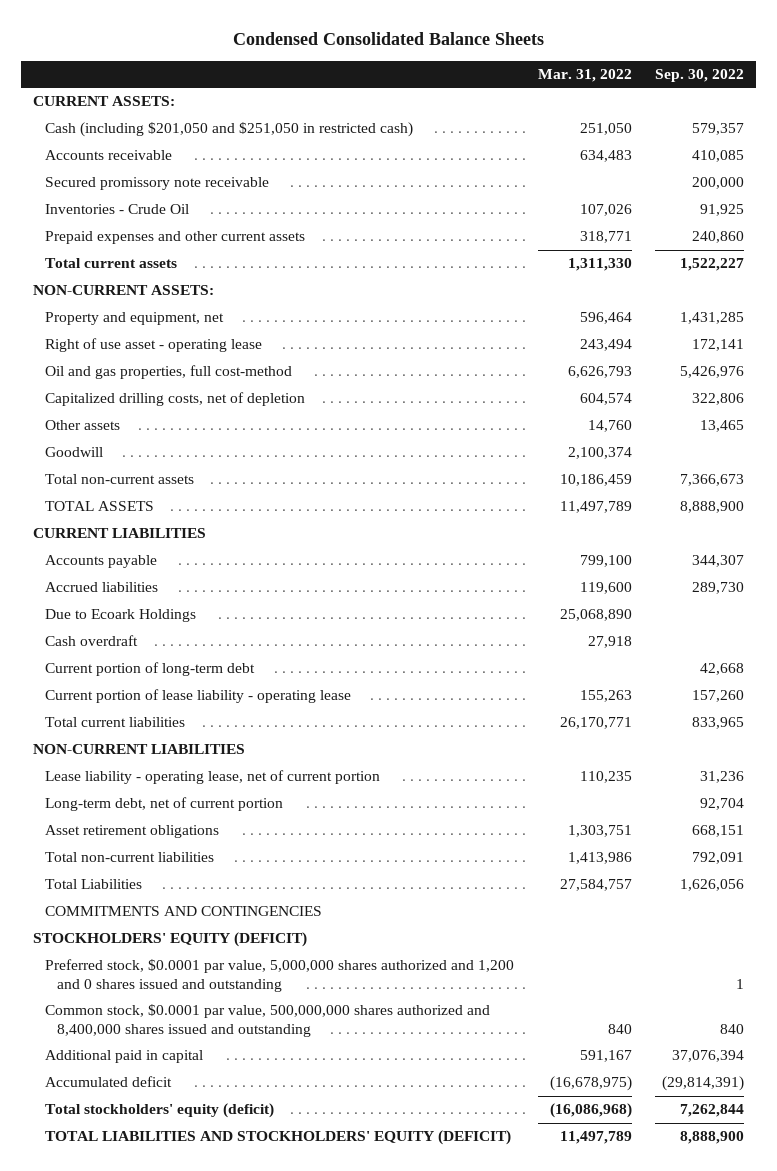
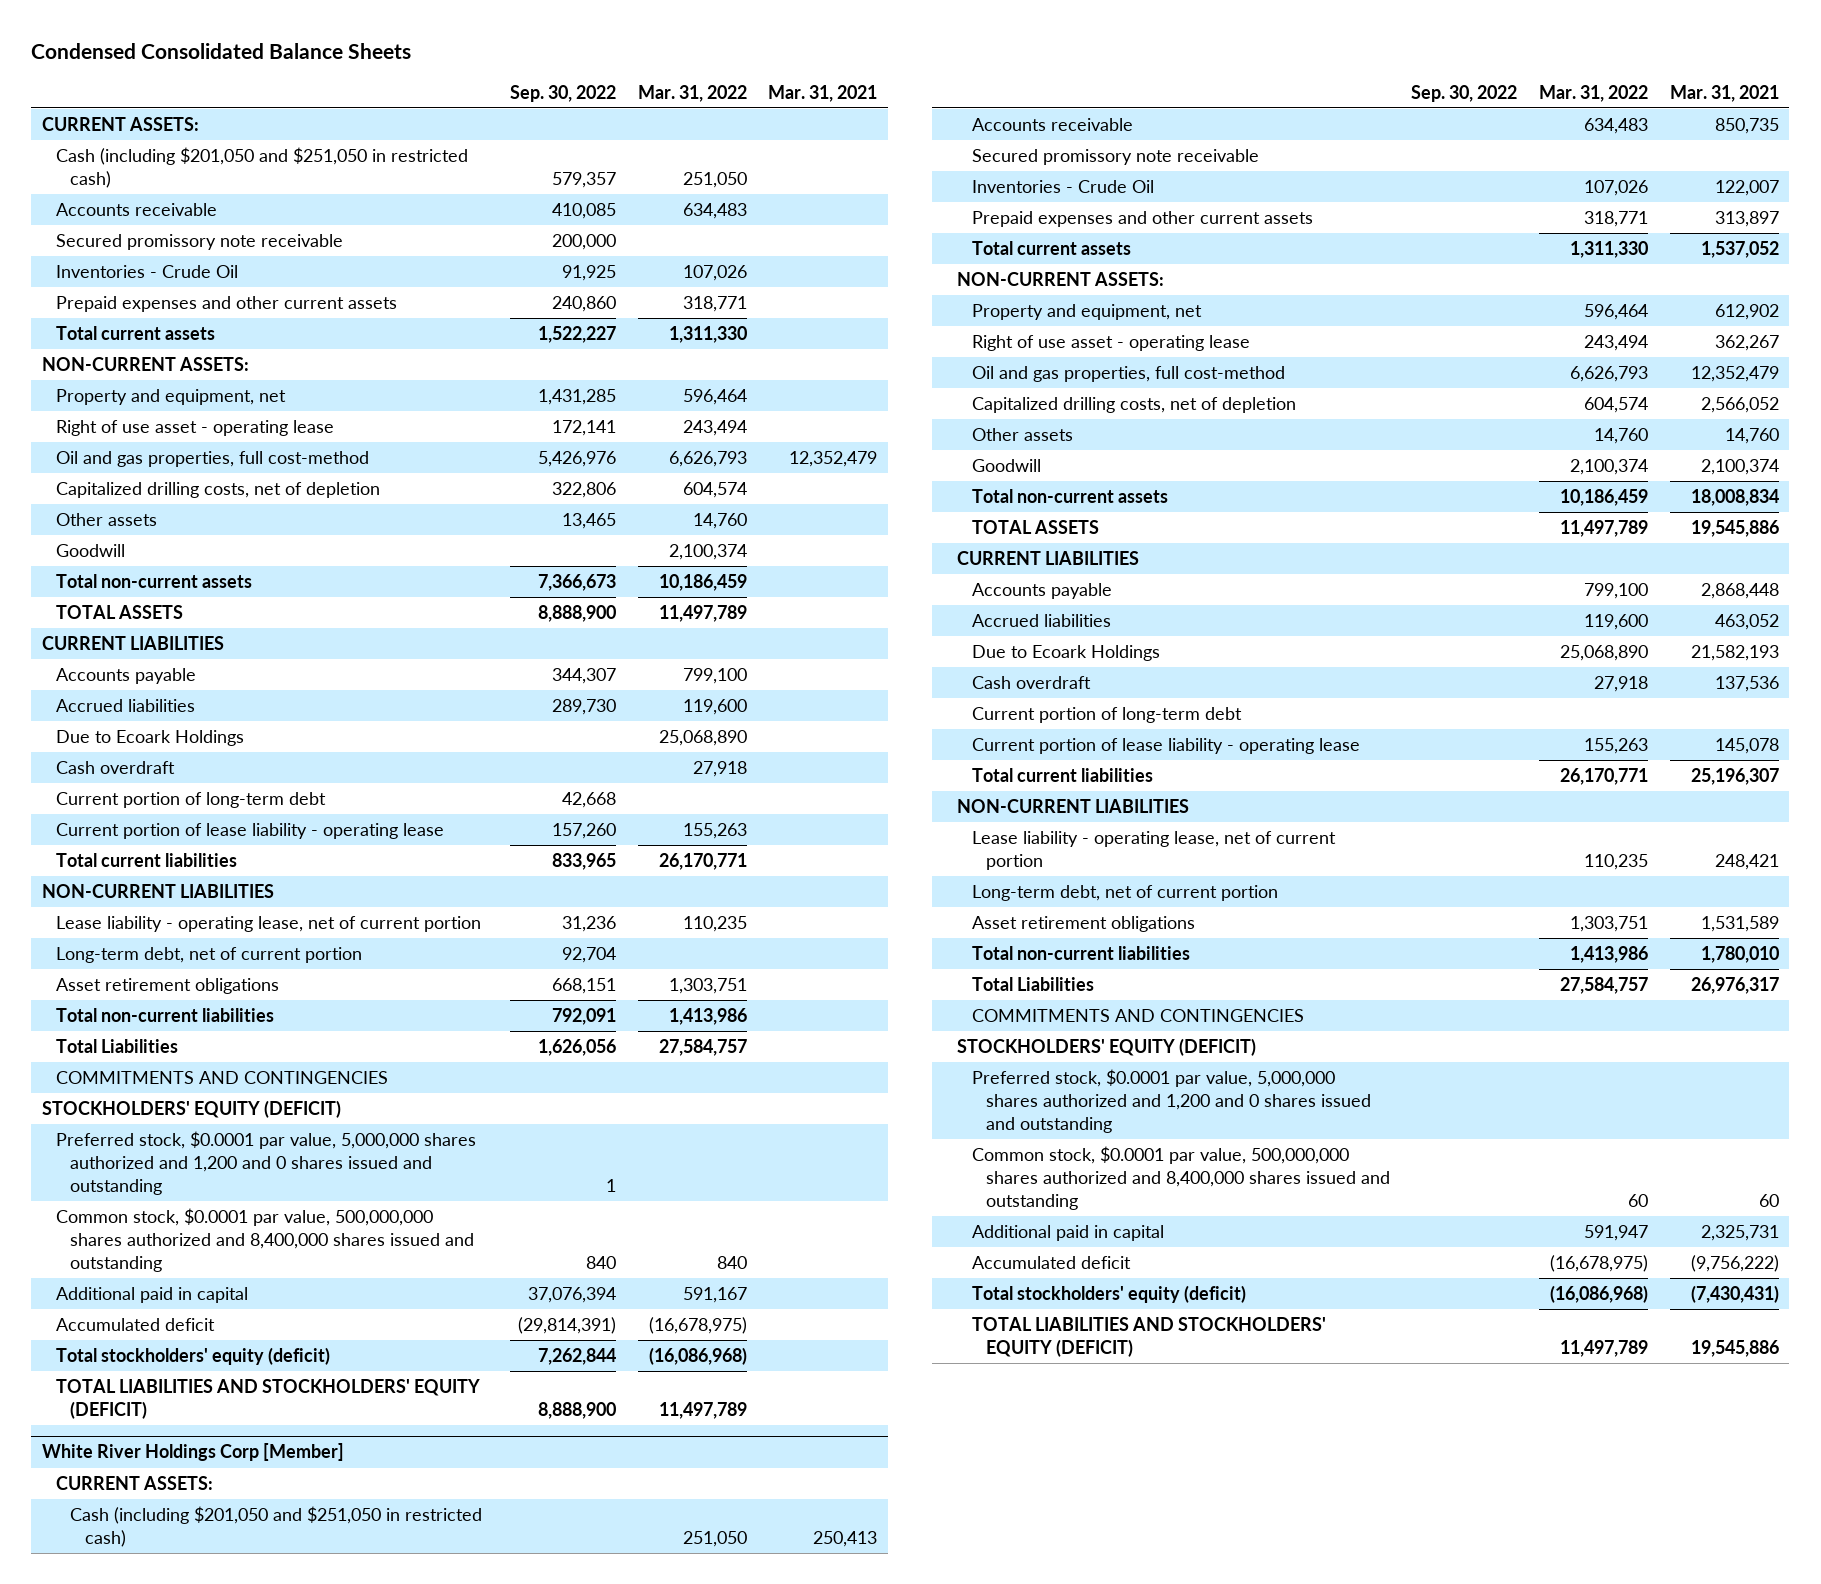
- | Mar. 31, 2022 | Sep. 30, 2022
+ | Sep. 30, 2022 | Mar. 31, 2022 | Mar. 31, 2021
+ White River Holdings Corp [Member]
+ CURRENT ASSETS:
+ Cash (including $201,050 and $251,050 in restricted cash) | | 251,050 | 250,413
+ Accounts receivable | | 634,483 | 850,735
+ Secured promissory note receivable
+ Inventories - Crude Oil | | 107,026 | 122,007
+ Prepaid expenses and other current assets | | 318,771 | 313,897
+ Total current assets | | 1,311,330 | 1,537,052
+ NON-CURRENT ASSETS:
+ Property and equipment, net | | 596,464 | 612,902
+ Right of use asset - operating lease | | 243,494 | 362,267
+ Oil and gas properties, full cost-method | | 6,626,793 | 12,352,479
+ Capitalized drilling costs, net of depletion | | 604,574 | 2,566,052
+ Other assets | | 14,760 | 14,760
+ Goodwill | | 2,100,374 | 2,100,374
+ Total non-current assets | | 10,186,459 | 18,008,834
+ TOTAL ASSETS | | 11,497,789 | 19,545,886
+ CURRENT LIABILITIES
+ Accounts payable | | 799,100 | 2,868,448
+ Accrued liabilities | | 119,600 | 463,052
+ Due to Ecoark Holdings | | 25,068,890 | 21,582,193
+ Cash overdraft | | 27,918 | 137,536
+ Current portion of long-term debt
+ Current portion of lease liability - operating lease | | 155,263 | 145,078
+ Total current liabilities | | 26,170,771 | 25,196,307
+ NON-CURRENT LIABILITIES
+ Lease liability - operating lease, net of current portion | | 110,235 | 248,421
+ Long-term debt, net of current portion
+ Asset retirement obligations | | 1,303,751 | 1,531,589
+ Total non-current liabilities | | 1,413,986 | 1,780,010
+ Total Liabilities | | 27,584,757 | 26,976,317
+ COMMITMENTS AND CONTINGENCIES
+ STOCKHOLDERS' EQUITY (DEFICIT)
+ Preferred stock, $0.0001 par value, 5,000,000 shares authorized and 1,200 and 0 shares issued and outstanding
+ Common stock, $0.0001 par value, 500,000,000 shares authorized and 8,400,000 shares issued and outstanding | | 60 | 60
+ Additional paid in capital | | 591,947 | 2,325,731
+ Accumulated deficit | | (16,678,975) | (9,756,222)
+ Total stockholders' equity (deficit) | | (16,086,968) | (7,430,431)
+ TOTAL LIABILITIES AND STOCKHOLDERS' EQUITY (DEFICIT) | | 11,497,789 | 19,545,886

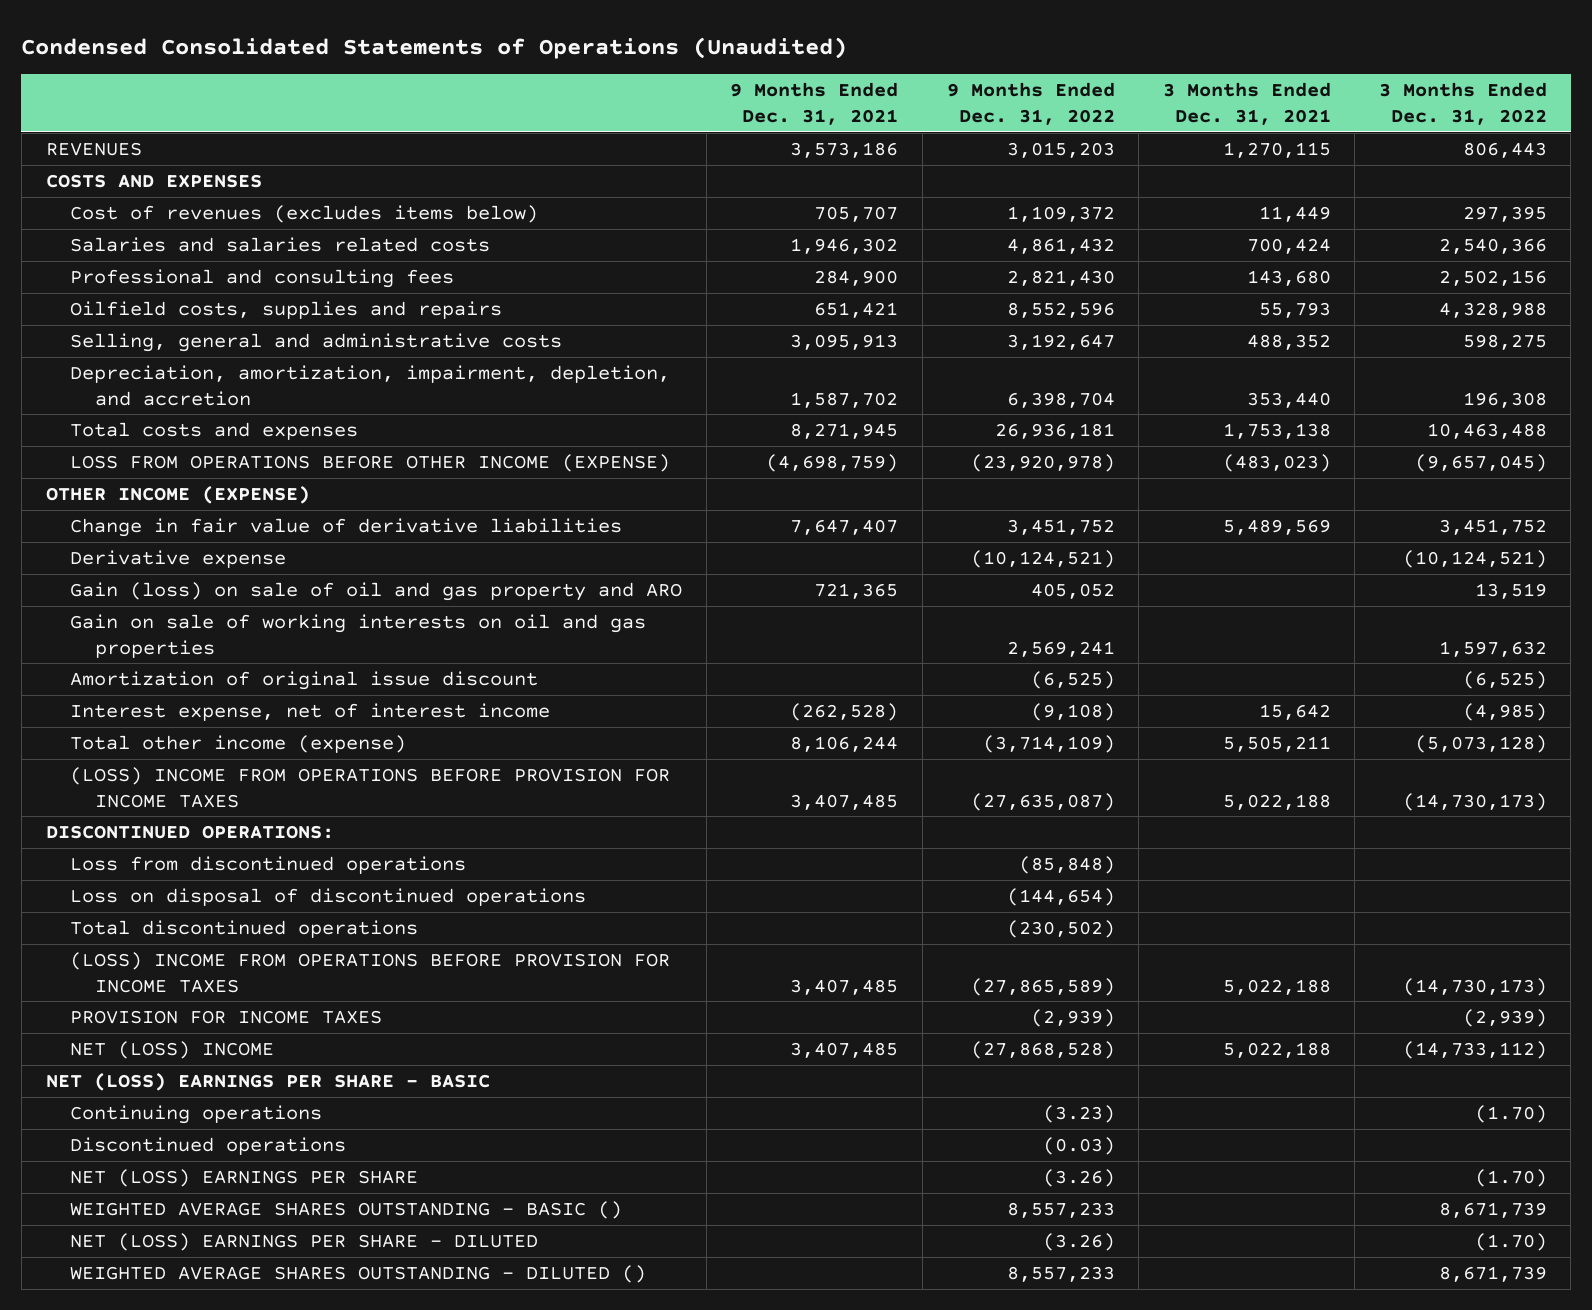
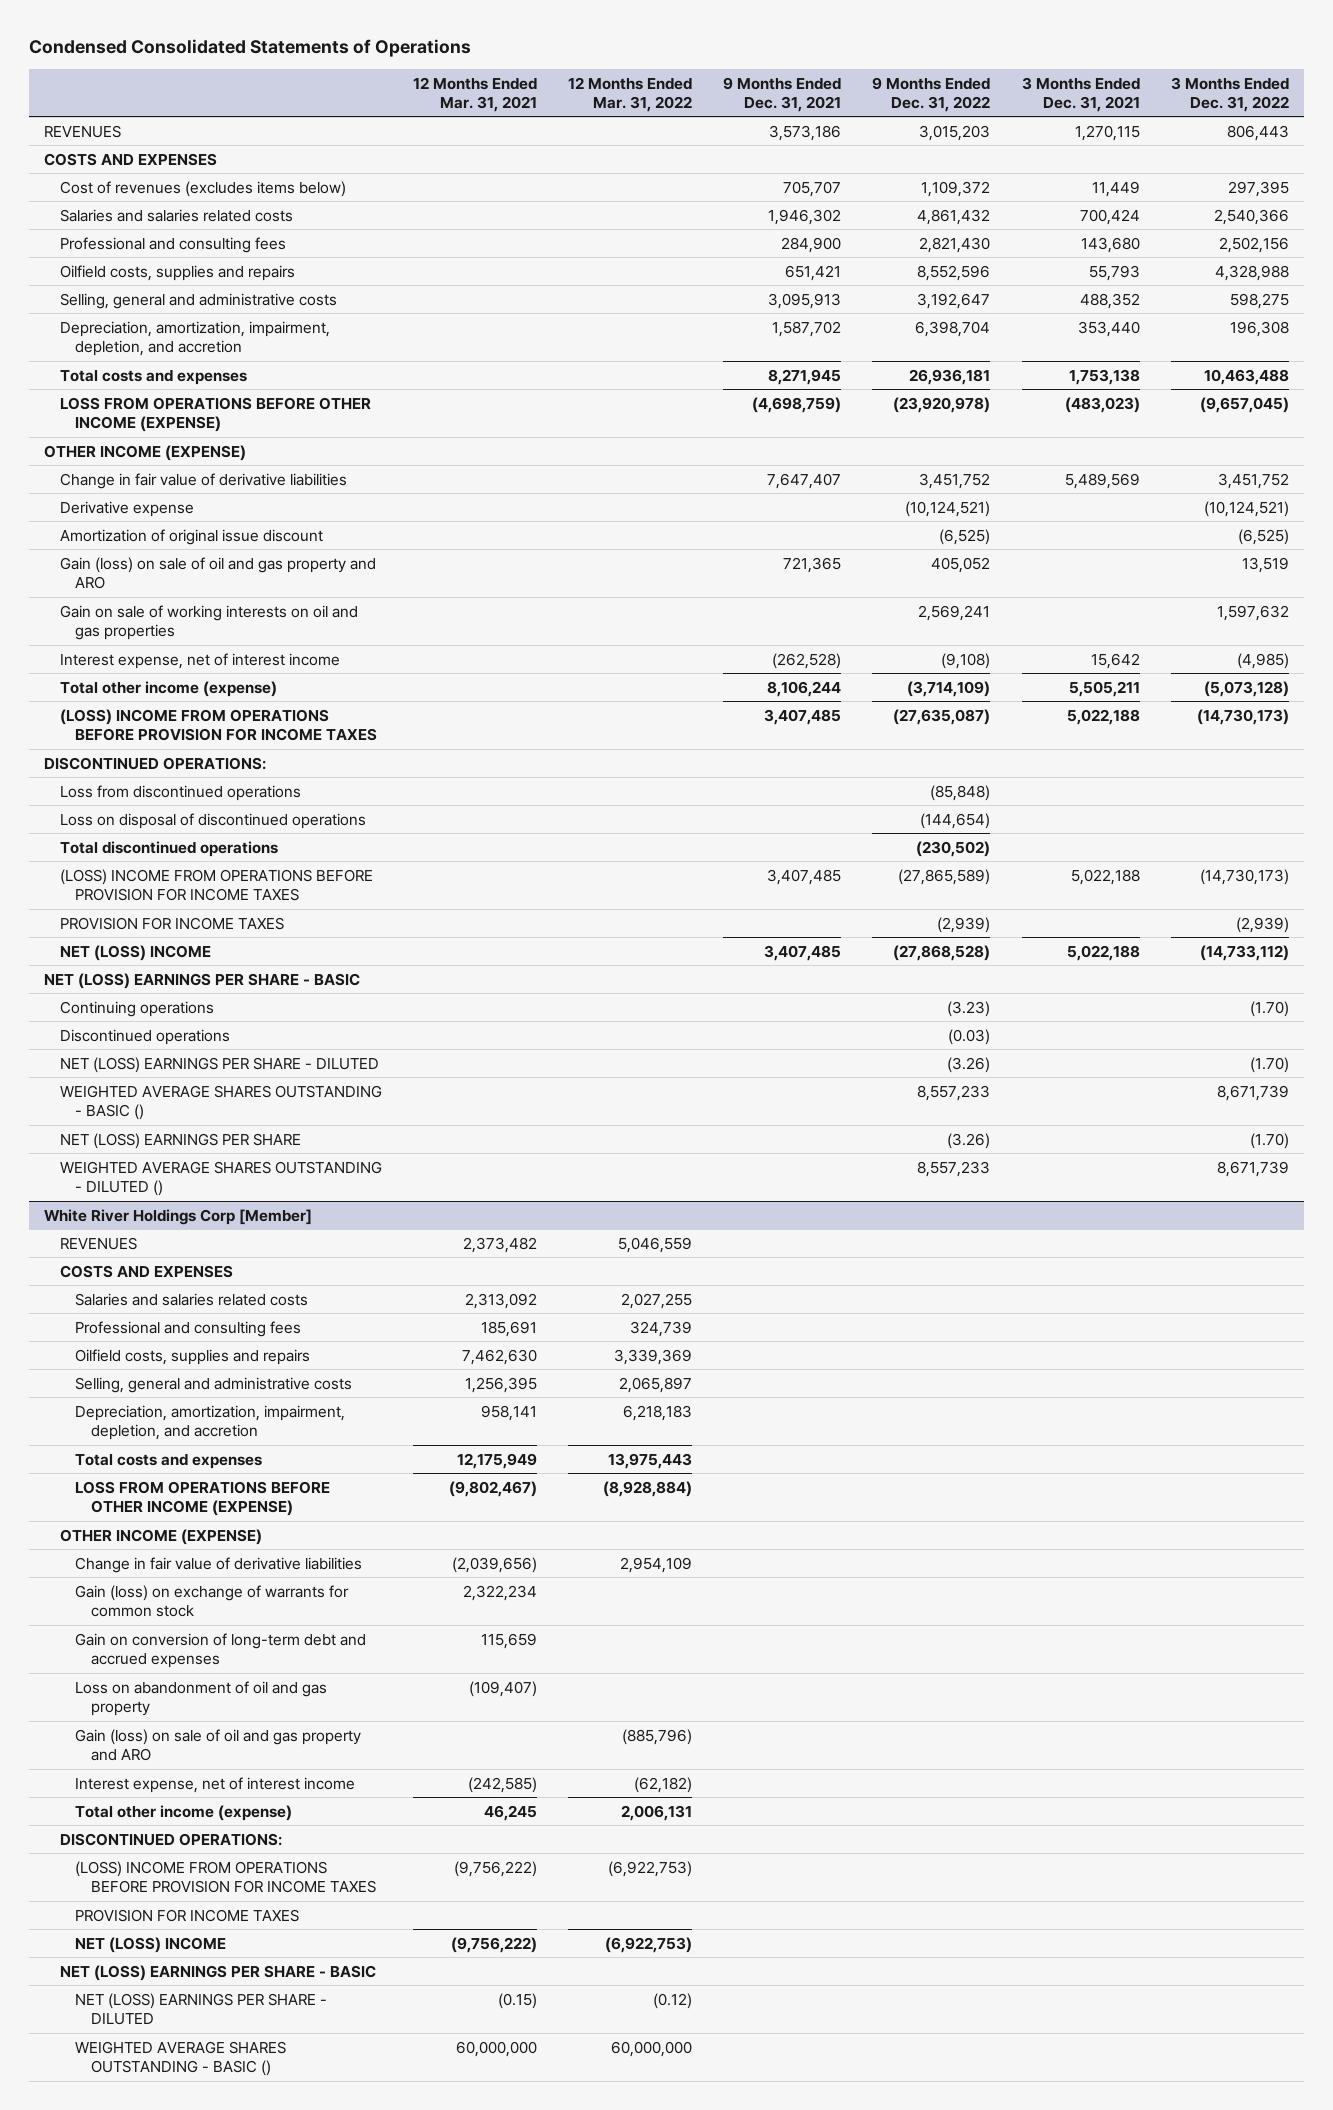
- Condensed Consolidated Statements of Operations (Unaudited)
+ Condensed Consolidated Statements of Operations
- | 9 Months Ended Dec. 31, 2021 | 9 Months Ended Dec. 31, 2022 | 3 Months Ended Dec. 31, 2021 | 3 Months Ended Dec. 31, 2022
+ | 12 Months Ended Mar. 31, 2021 | 12 Months Ended Mar. 31, 2022 | 9 Months Ended Dec. 31, 2021 | 9 Months Ended Dec. 31, 2022 | 3 Months Ended Dec. 31, 2021 | 3 Months Ended Dec. 31, 2022
moved up: Amortization of original issue discount | | | | (6,525) | | (6,525)
moved down: WEIGHTED AVERAGE SHARES OUTSTANDING - BASIC () | | | | 8,557,233 | | 8,671,739
moved down: NET (LOSS) EARNINGS PER SHARE | | | | (3.26) | | (1.70)
+ White River Holdings Corp [Member]
+ REVENUES | 2,373,482 | 5,046,559 | | | |
+ COSTS AND EXPENSES
+ Salaries and salaries related costs | 2,313,092 | 2,027,255 | | | |
+ Professional and consulting fees | 185,691 | 324,739 | | | |
+ Oilfield costs, supplies and repairs | 7,462,630 | 3,339,369 | | | |
+ Selling, general and administrative costs | 1,256,395 | 2,065,897 | | | |
+ Depreciation, amortization, impairment, depletion, and accretion | 958,141 | 6,218,183 | | | |
+ Total costs and expenses | 12,175,949 | 13,975,443 | | | |
+ LOSS FROM OPERATIONS BEFORE OTHER INCOME (EXPENSE) | (9,802,467) | (8,928,884) | | | |
+ OTHER INCOME (EXPENSE)
+ Change in fair value of derivative liabilities | (2,039,656) | 2,954,109 | | | |
+ Gain (loss) on exchange of warrants for common stock | 2,322,234 | | | | |
+ Gain on conversion of long-term debt and accrued expenses | 115,659 | | | | |
+ Loss on abandonment of oil and gas property | (109,407) | | | | |
+ Gain (loss) on sale of oil and gas property and ARO | | (885,796) | | | |
+ Interest expense, net of interest income | (242,585) | (62,182) | | | |
+ Total other income (expense) | 46,245 | 2,006,131 | | | |
+ DISCONTINUED OPERATIONS:
+ (LOSS) INCOME FROM OPERATIONS BEFORE PROVISION FOR INCOME TAXES | (9,756,222) | (6,922,753) | | | |
+ PROVISION FOR INCOME TAXES
+ NET (LOSS) INCOME | (9,756,222) | (6,922,753) | | | |
+ NET (LOSS) EARNINGS PER SHARE - BASIC
+ NET (LOSS) EARNINGS PER SHARE - DILUTED | (0.15) | (0.12) | | | |
+ WEIGHTED AVERAGE SHARES OUTSTANDING - BASIC () | 60,000,000 | 60,000,000 | | | |

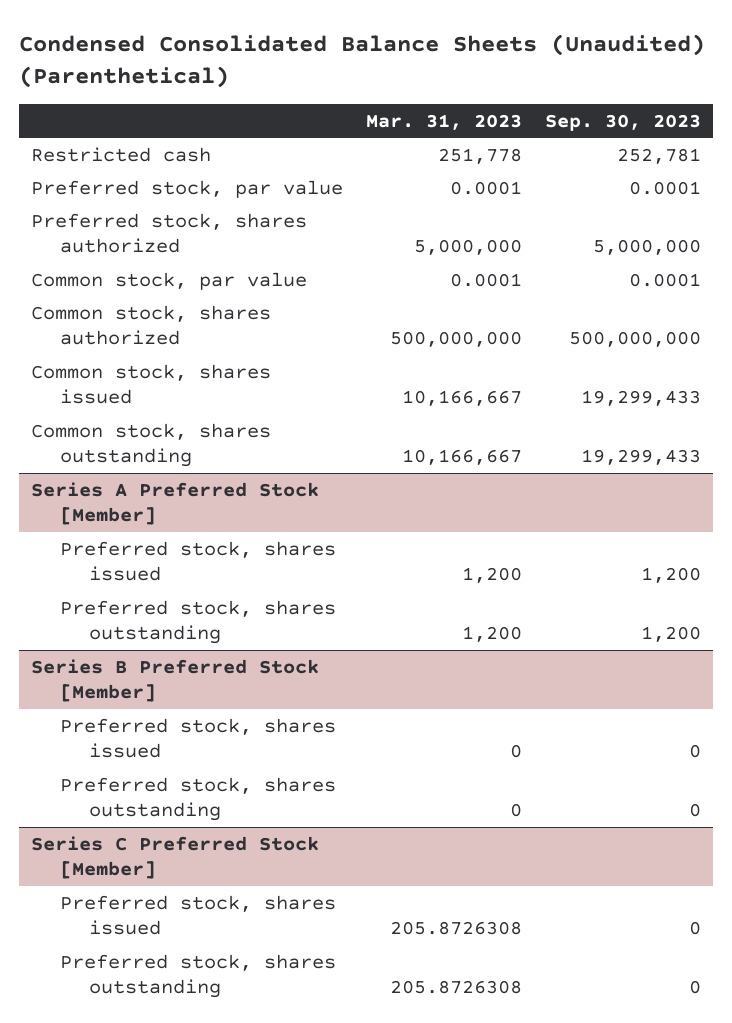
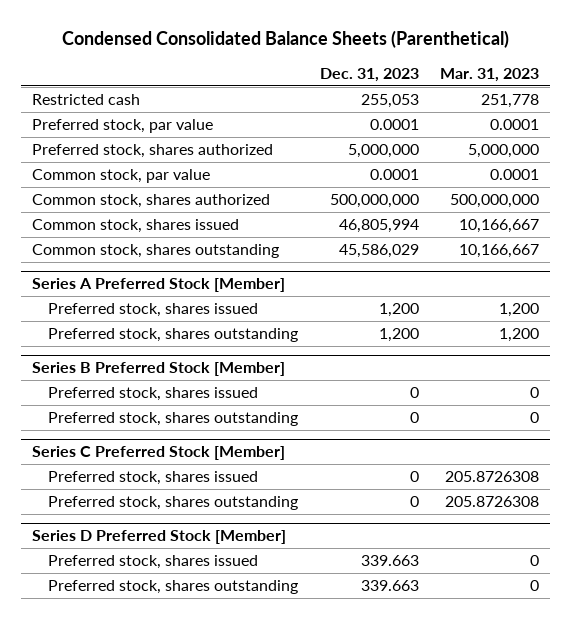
- Condensed Consolidated Balance Sheets (Unaudited) (Parenthetical)
+ Condensed Consolidated Balance Sheets (Parenthetical)
- | Mar. 31, 2023 | Sep. 30, 2023
+ | Dec. 31, 2023 | Mar. 31, 2023
+ Series D Preferred Stock [Member]
+ Preferred stock, shares issued | 339.663 | 0
+ Preferred stock, shares outstanding | 339.663 | 0

